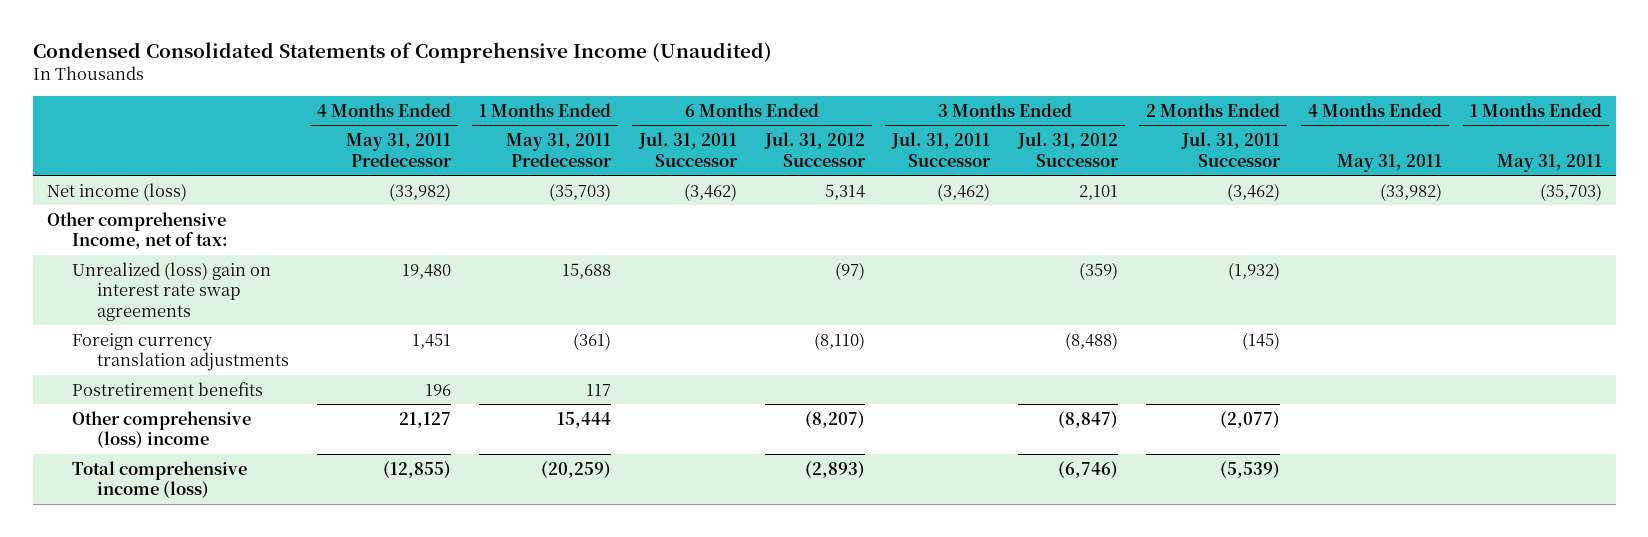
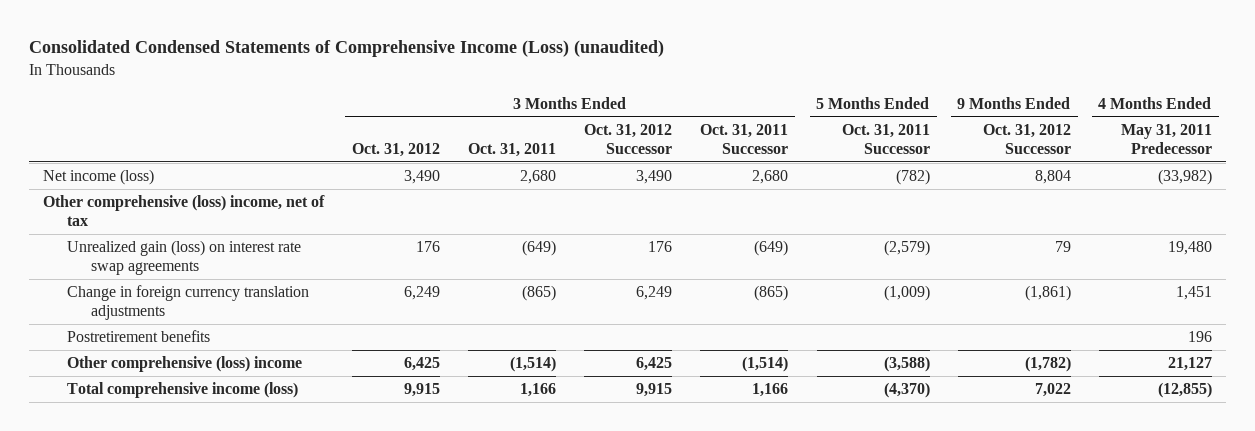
- Condensed Consolidated Statements of Comprehensive Income (Unaudited)
+ Consolidated Condensed Statements of Comprehensive Income (Loss) (unaudited)
- | 4 Months Ended May 31, 2011 Predecessor | 1 Months Ended May 31, 2011 Predecessor | 6 Months Ended Jul. 31, 2011 Successor | 6 Months Ended Jul. 31, 2012 Successor | 3 Months Ended Jul. 31, 2011 Successor | 3 Months Ended Jul. 31, 2012 Successor | 2 Months Ended Jul. 31, 2011 Successor | 4 Months Ended May 31, 2011 | 1 Months Ended May 31, 2011
+ | 3 Months Ended Oct. 31, 2012 | 3 Months Ended Oct. 31, 2011 | 3 Months Ended Oct. 31, 2012 Successor | 3 Months Ended Oct. 31, 2011 Successor | 5 Months Ended Oct. 31, 2011 Successor | 9 Months Ended Oct. 31, 2012 Successor | 4 Months Ended May 31, 2011 Predecessor
- Other comprehensive Income, net of tax:
- Unrealized (loss) gain on interest rate swap agreements | 19,480 | 15,688 | | (97) | | (359) | (1,932) | |
- Foreign currency translation adjustments | 1,451 | (361) | | (8,110) | | (8,488) | (145) | |
+ Other comprehensive (loss) income, net of tax
+ Unrealized gain (loss) on interest rate swap agreements | 176 | (649) | 176 | (649) | (2,579) | 79 | 19,480
+ Change in foreign currency translation adjustments | 6,249 | (865) | 6,249 | (865) | (1,009) | (1,861) | 1,451

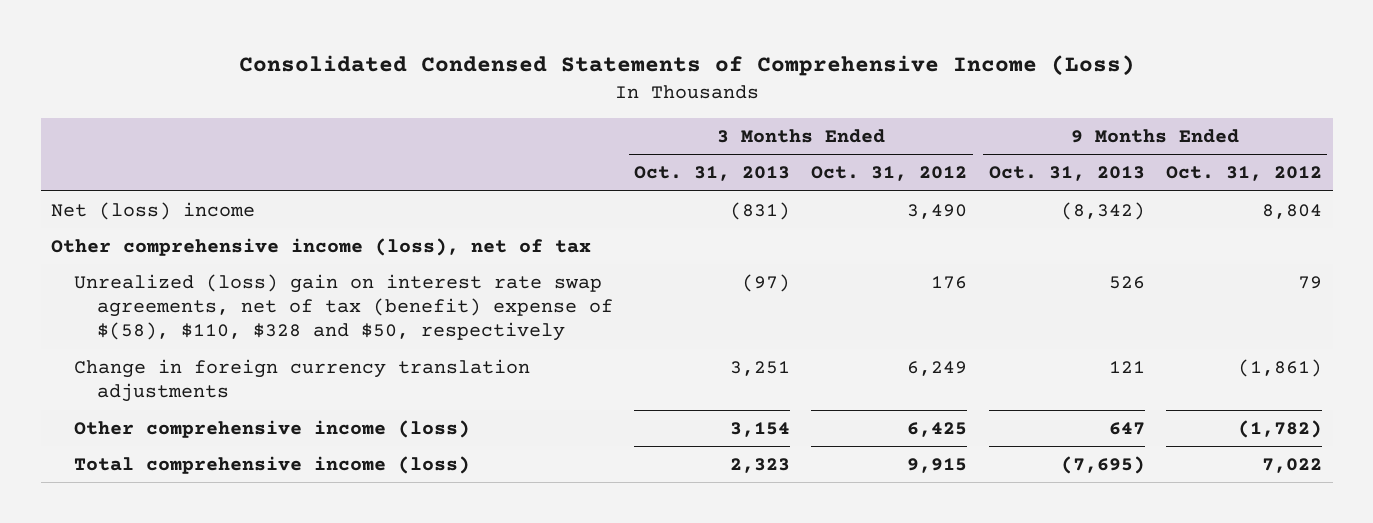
- Consolidated Condensed Statements of Comprehensive Income (Loss) (unaudited)
+ Consolidated Condensed Statements of Comprehensive Income (Loss)
- | 3 Months Ended Oct. 31, 2012 | 3 Months Ended Oct. 31, 2011 | 3 Months Ended Oct. 31, 2012 Successor | 3 Months Ended Oct. 31, 2011 Successor | 5 Months Ended Oct. 31, 2011 Successor | 9 Months Ended Oct. 31, 2012 Successor | 4 Months Ended May 31, 2011 Predecessor
+ | 3 Months Ended Oct. 31, 2013 | 3 Months Ended Oct. 31, 2012 | 9 Months Ended Oct. 31, 2013 | 9 Months Ended Oct. 31, 2012
- Net income (loss) | 3,490 | 2,680 | 3,490 | 2,680 | (782) | 8,804 | (33,982)
- Other comprehensive (loss) income, net of tax
- Unrealized gain (loss) on interest rate swap agreements | 176 | (649) | 176 | (649) | (2,579) | 79 | 19,480
+ Net (loss) income | (831) | 3,490 | (8,342) | 8,804
+ Other comprehensive income (loss), net of tax
+ Unrealized (loss) gain on interest rate swap agreements, net of tax (benefit) expense of $(58), $110, $328 and $50, respectively | (97) | 176 | 526 | 79
- Postretirement benefits | | | | | | | 196
- Other comprehensive (loss) income | 6,425 | (1,514) | 6,425 | (1,514) | (3,588) | (1,782) | 21,127
+ Other comprehensive income (loss) | 3,154 | 6,425 | 647 | (1,782)

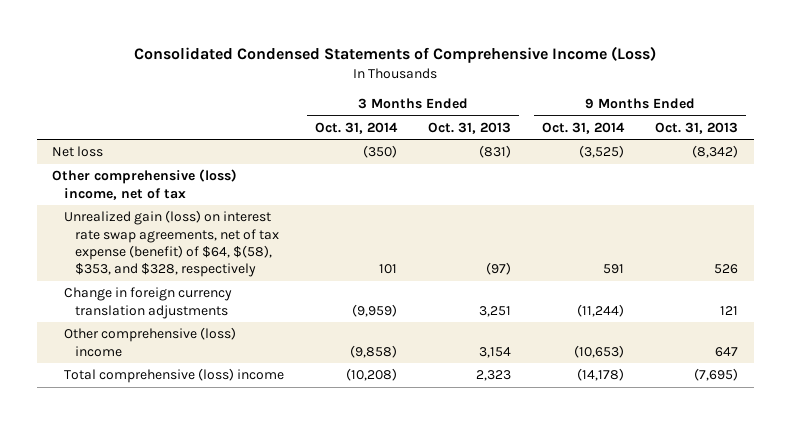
- | 3 Months Ended Oct. 31, 2013 | 3 Months Ended Oct. 31, 2012 | 9 Months Ended Oct. 31, 2013 | 9 Months Ended Oct. 31, 2012
+ | 3 Months Ended Oct. 31, 2014 | 3 Months Ended Oct. 31, 2013 | 9 Months Ended Oct. 31, 2014 | 9 Months Ended Oct. 31, 2013
- Net (loss) income | (831) | 3,490 | (8,342) | 8,804
- Other comprehensive income (loss), net of tax
- Unrealized (loss) gain on interest rate swap agreements, net of tax (benefit) expense of $(58), $110, $328 and $50, respectively | (97) | 176 | 526 | 79
+ Net loss | (350) | (831) | (3,525) | (8,342)
+ Other comprehensive (loss) income, net of tax
+ Unrealized gain (loss) on interest rate swap agreements, net of tax expense (benefit) of $64, $(58), $353, and $328, respectively | 101 | (97) | 591 | 526
- Other comprehensive income (loss) | 3,154 | 6,425 | 647 | (1,782)
- Total comprehensive income (loss) | 2,323 | 9,915 | (7,695) | 7,022
+ Other comprehensive (loss) income | (9,858) | 3,154 | (10,653) | 647
+ Total comprehensive (loss) income | (10,208) | 2,323 | (14,178) | (7,695)

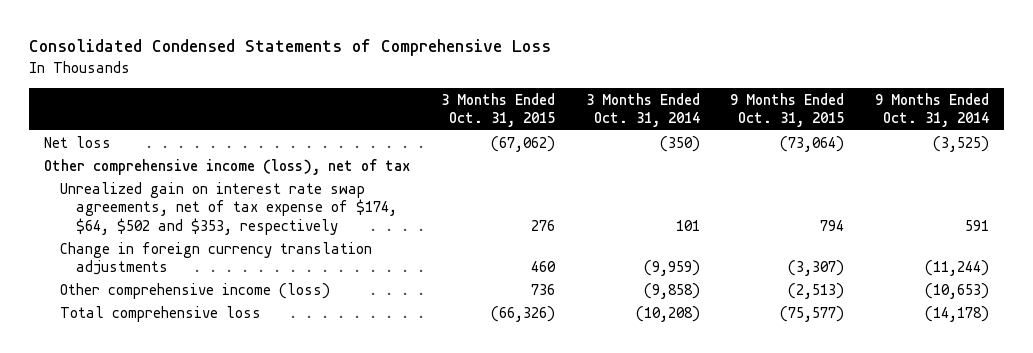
- Consolidated Condensed Statements of Comprehensive Income (Loss)
+ Consolidated Condensed Statements of Comprehensive Loss
- | 3 Months Ended Oct. 31, 2014 | 3 Months Ended Oct. 31, 2013 | 9 Months Ended Oct. 31, 2014 | 9 Months Ended Oct. 31, 2013
+ | 3 Months Ended Oct. 31, 2015 | 3 Months Ended Oct. 31, 2014 | 9 Months Ended Oct. 31, 2015 | 9 Months Ended Oct. 31, 2014
- Other comprehensive (loss) income, net of tax
- Unrealized gain (loss) on interest rate swap agreements, net of tax expense (benefit) of $64, $(58), $353, and $328, respectively | 101 | (97) | 591 | 526
+ Other comprehensive income (loss), net of tax
+ Unrealized gain on interest rate swap agreements, net of tax expense of $174, $64, $502 and $353, respectively | 276 | 101 | 794 | 591
- Other comprehensive (loss) income | (9,858) | 3,154 | (10,653) | 647
- Total comprehensive (loss) income | (10,208) | 2,323 | (14,178) | (7,695)
+ Other comprehensive income (loss) | 736 | (9,858) | (2,513) | (10,653)
+ Total comprehensive loss | (66,326) | (10,208) | (75,577) | (14,178)

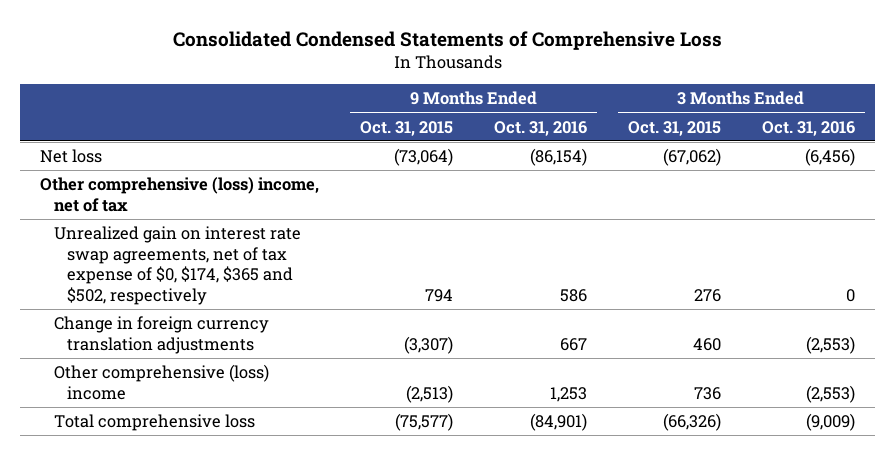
- | 3 Months Ended Oct. 31, 2015 | 3 Months Ended Oct. 31, 2014 | 9 Months Ended Oct. 31, 2015 | 9 Months Ended Oct. 31, 2014
+ | 9 Months Ended Oct. 31, 2015 | 9 Months Ended Oct. 31, 2016 | 3 Months Ended Oct. 31, 2015 | 3 Months Ended Oct. 31, 2016
- Other comprehensive income (loss), net of tax
- Unrealized gain on interest rate swap agreements, net of tax expense of $174, $64, $502 and $353, respectively | 276 | 101 | 794 | 591
+ Other comprehensive (loss) income, net of tax
+ Unrealized gain on interest rate swap agreements, net of tax expense of $0, $174, $365 and $502, respectively | 794 | 586 | 276 | 0
- Other comprehensive income (loss) | 736 | (9,858) | (2,513) | (10,653)
+ Other comprehensive (loss) income | (2,513) | 1,253 | 736 | (2,553)

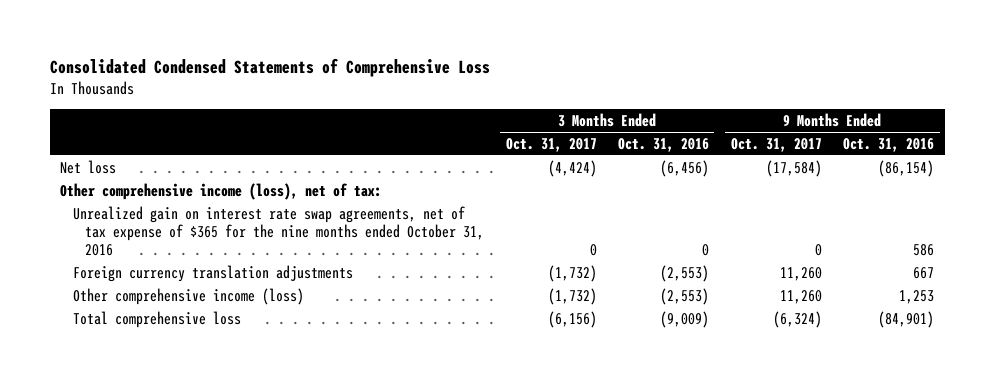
- | 9 Months Ended Oct. 31, 2015 | 9 Months Ended Oct. 31, 2016 | 3 Months Ended Oct. 31, 2015 | 3 Months Ended Oct. 31, 2016
+ | 3 Months Ended Oct. 31, 2017 | 3 Months Ended Oct. 31, 2016 | 9 Months Ended Oct. 31, 2017 | 9 Months Ended Oct. 31, 2016
- Other comprehensive (loss) income, net of tax
- Unrealized gain on interest rate swap agreements, net of tax expense of $0, $174, $365 and $502, respectively | 794 | 586 | 276 | 0
- Change in foreign currency translation adjustments | (3,307) | 667 | 460 | (2,553)
- Other comprehensive (loss) income | (2,513) | 1,253 | 736 | (2,553)
+ Other comprehensive income (loss), net of tax:
+ Unrealized gain on interest rate swap agreements, net of tax expense of $365 for the nine months ended October 31, 2016 | 0 | 0 | 0 | 586
+ Foreign currency translation adjustments | (1,732) | (2,553) | 11,260 | 667
+ Other comprehensive income (loss) | (1,732) | (2,553) | 11,260 | 1,253

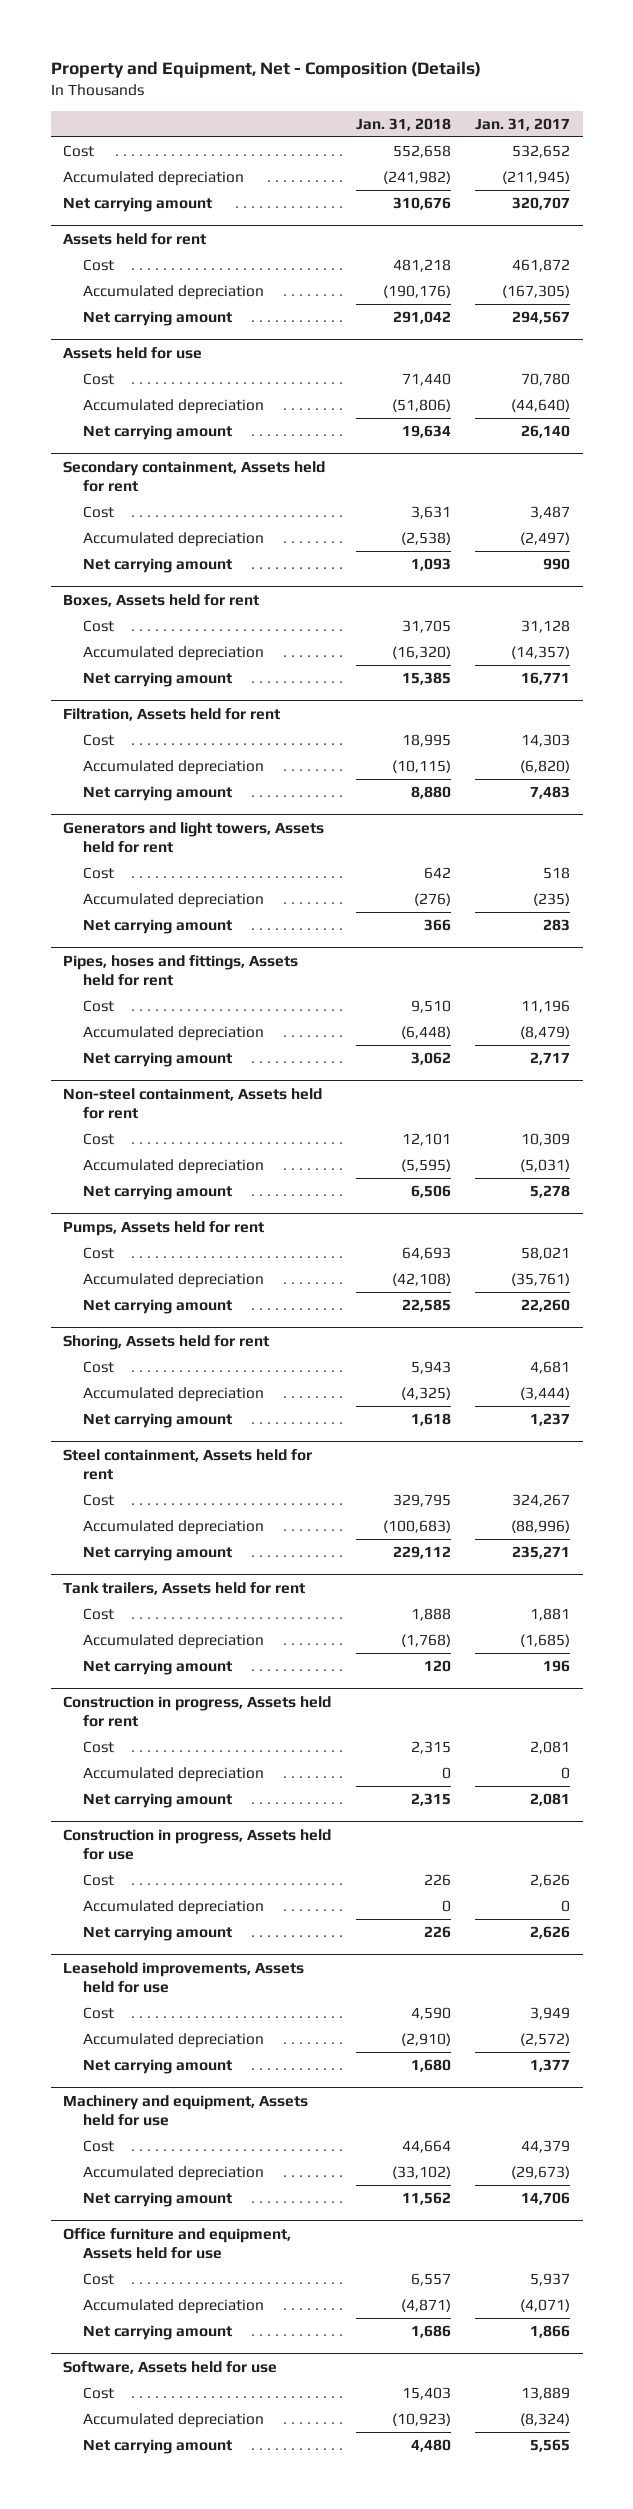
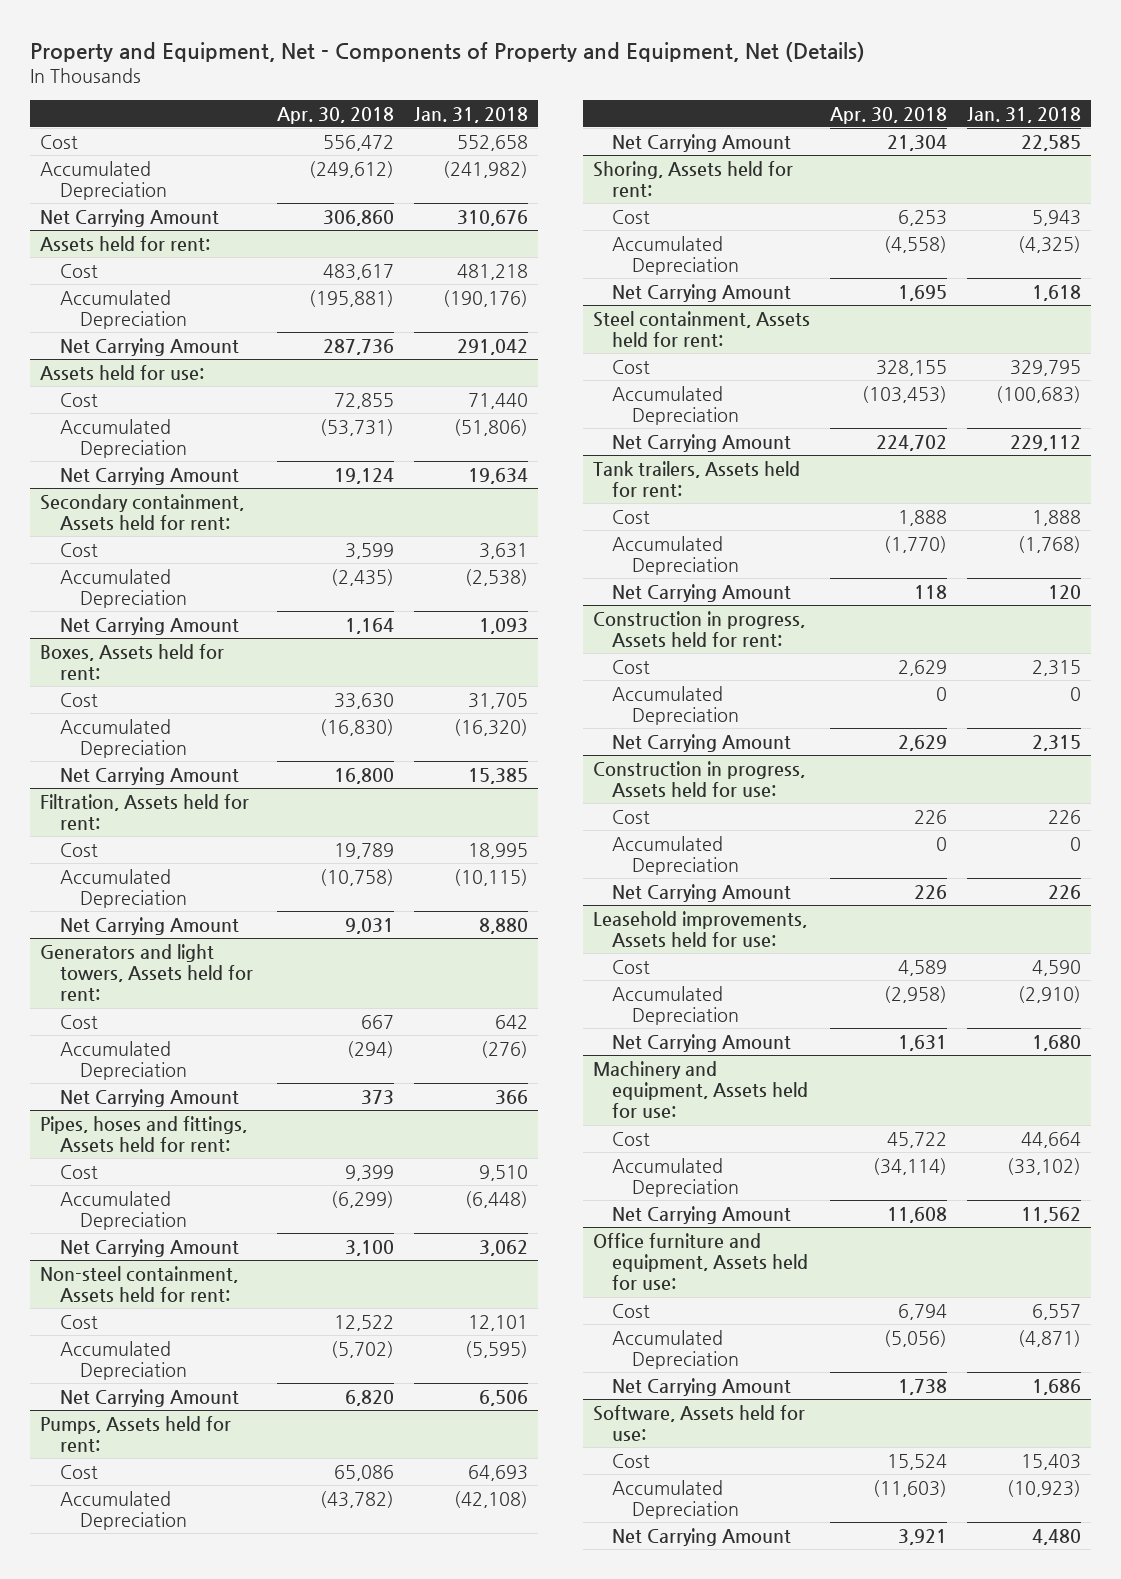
- Property and Equipment, Net - Composition (Details)
+ Property and Equipment, Net - Components of Property and Equipment, Net (Details)
- | Jan. 31, 2018 | Jan. 31, 2017
+ | Apr. 30, 2018 | Jan. 31, 2018
- Accumulated depreciation | (241,982) | (211,945)
- Net carrying amount | 310,676 | 320,707
- Assets held for rent
+ Accumulated Depreciation | (249,612) | (241,982)
+ Net Carrying Amount | 306,860 | 310,676
+ Assets held for rent:
- Accumulated depreciation | (190,176) | (167,305)
- Net carrying amount | 291,042 | 294,567
- Assets held for use
+ Accumulated Depreciation | (195,881) | (190,176)
+ Net Carrying Amount | 287,736 | 291,042
+ Assets held for use:
- Accumulated depreciation | (51,806) | (44,640)
- Net carrying amount | 19,634 | 26,140
- Secondary containment, Assets held for rent
+ Accumulated Depreciation | (53,731) | (51,806)
+ Net Carrying Amount | 19,124 | 19,634
+ Secondary containment, Assets held for rent:
- Accumulated depreciation | (2,538) | (2,497)
- Net carrying amount | 1,093 | 990
- Boxes, Assets held for rent
+ Accumulated Depreciation | (2,435) | (2,538)
+ Net Carrying Amount | 1,164 | 1,093
+ Boxes, Assets held for rent:
- Accumulated depreciation | (16,320) | (14,357)
- Net carrying amount | 15,385 | 16,771
- Filtration, Assets held for rent
+ Accumulated Depreciation | (16,830) | (16,320)
+ Net Carrying Amount | 16,800 | 15,385
+ Filtration, Assets held for rent:
- Accumulated depreciation | (10,115) | (6,820)
- Net carrying amount | 8,880 | 7,483
- Generators and light towers, Assets held for rent
+ Accumulated Depreciation | (10,758) | (10,115)
+ Net Carrying Amount | 9,031 | 8,880
+ Generators and light towers, Assets held for rent:
- Accumulated depreciation | (276) | (235)
- Net carrying amount | 366 | 283
- Pipes, hoses and fittings, Assets held for rent
+ Accumulated Depreciation | (294) | (276)
+ Net Carrying Amount | 373 | 366
+ Pipes, hoses and fittings, Assets held for rent:
- Accumulated depreciation | (6,448) | (8,479)
- Net carrying amount | 3,062 | 2,717
- Non-steel containment, Assets held for rent
+ Accumulated Depreciation | (6,299) | (6,448)
+ Net Carrying Amount | 3,100 | 3,062
+ Non-steel containment, Assets held for rent:
- Accumulated depreciation | (5,595) | (5,031)
- Net carrying amount | 6,506 | 5,278
- Pumps, Assets held for rent
+ Accumulated Depreciation | (5,702) | (5,595)
+ Net Carrying Amount | 6,820 | 6,506
+ Pumps, Assets held for rent:
- Accumulated depreciation | (42,108) | (35,761)
- Net carrying amount | 22,585 | 22,260
- Shoring, Assets held for rent
+ Accumulated Depreciation | (43,782) | (42,108)
+ Net Carrying Amount | 21,304 | 22,585
+ Shoring, Assets held for rent:
- Accumulated depreciation | (4,325) | (3,444)
- Net carrying amount | 1,618 | 1,237
- Steel containment, Assets held for rent
+ Accumulated Depreciation | (4,558) | (4,325)
+ Net Carrying Amount | 1,695 | 1,618
+ Steel containment, Assets held for rent:
- Accumulated depreciation | (100,683) | (88,996)
- Net carrying amount | 229,112 | 235,271
- Tank trailers, Assets held for rent
+ Accumulated Depreciation | (103,453) | (100,683)
+ Net Carrying Amount | 224,702 | 229,112
+ Tank trailers, Assets held for rent:
- Accumulated depreciation | (1,768) | (1,685)
- Net carrying amount | 120 | 196
- Construction in progress, Assets held for rent
+ Accumulated Depreciation | (1,770) | (1,768)
+ Net Carrying Amount | 118 | 120
+ Construction in progress, Assets held for rent:
- Accumulated depreciation | 0 | 0
- Net carrying amount | 2,315 | 2,081
- Construction in progress, Assets held for use
+ Accumulated Depreciation | 0 | 0
+ Net Carrying Amount | 2,629 | 2,315
+ Construction in progress, Assets held for use:
- Accumulated depreciation | 0 | 0
- Net carrying amount | 226 | 2,626
- Leasehold improvements, Assets held for use
+ Accumulated Depreciation | 0 | 0
+ Net Carrying Amount | 226 | 226
+ Leasehold improvements, Assets held for use:
- Accumulated depreciation | (2,910) | (2,572)
- Net carrying amount | 1,680 | 1,377
- Machinery and equipment, Assets held for use
+ Accumulated Depreciation | (2,958) | (2,910)
+ Net Carrying Amount | 1,631 | 1,680
+ Machinery and equipment, Assets held for use:
- Accumulated depreciation | (33,102) | (29,673)
- Net carrying amount | 11,562 | 14,706
- Office furniture and equipment, Assets held for use
+ Accumulated Depreciation | (34,114) | (33,102)
+ Net Carrying Amount | 11,608 | 11,562
+ Office furniture and equipment, Assets held for use:
- Accumulated depreciation | (4,871) | (4,071)
- Net carrying amount | 1,686 | 1,866
- Software, Assets held for use
+ Accumulated Depreciation | (5,056) | (4,871)
+ Net Carrying Amount | 1,738 | 1,686
+ Software, Assets held for use:
- Accumulated depreciation | (10,923) | (8,324)
- Net carrying amount | 4,480 | 5,565
+ Accumulated Depreciation | (11,603) | (10,923)
+ Net Carrying Amount | 3,921 | 4,480

